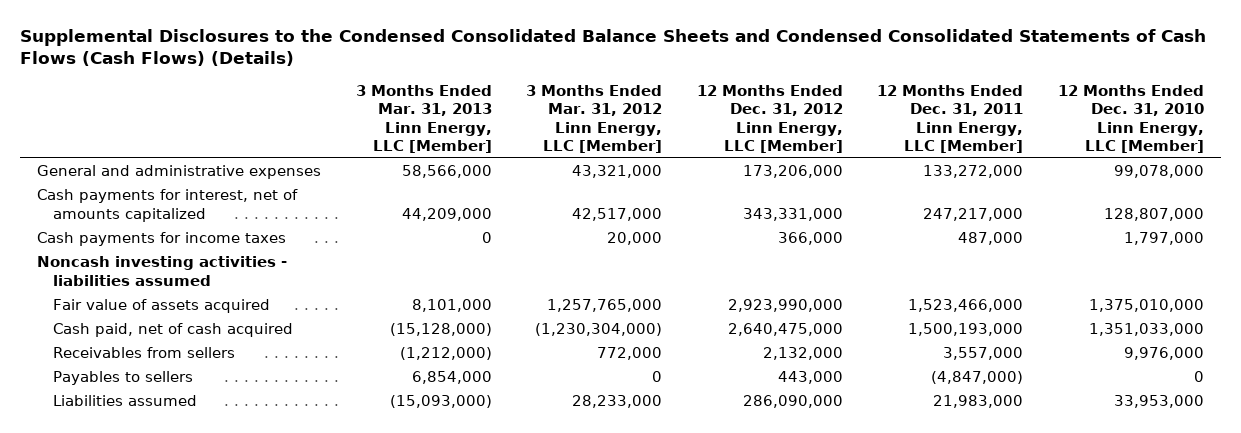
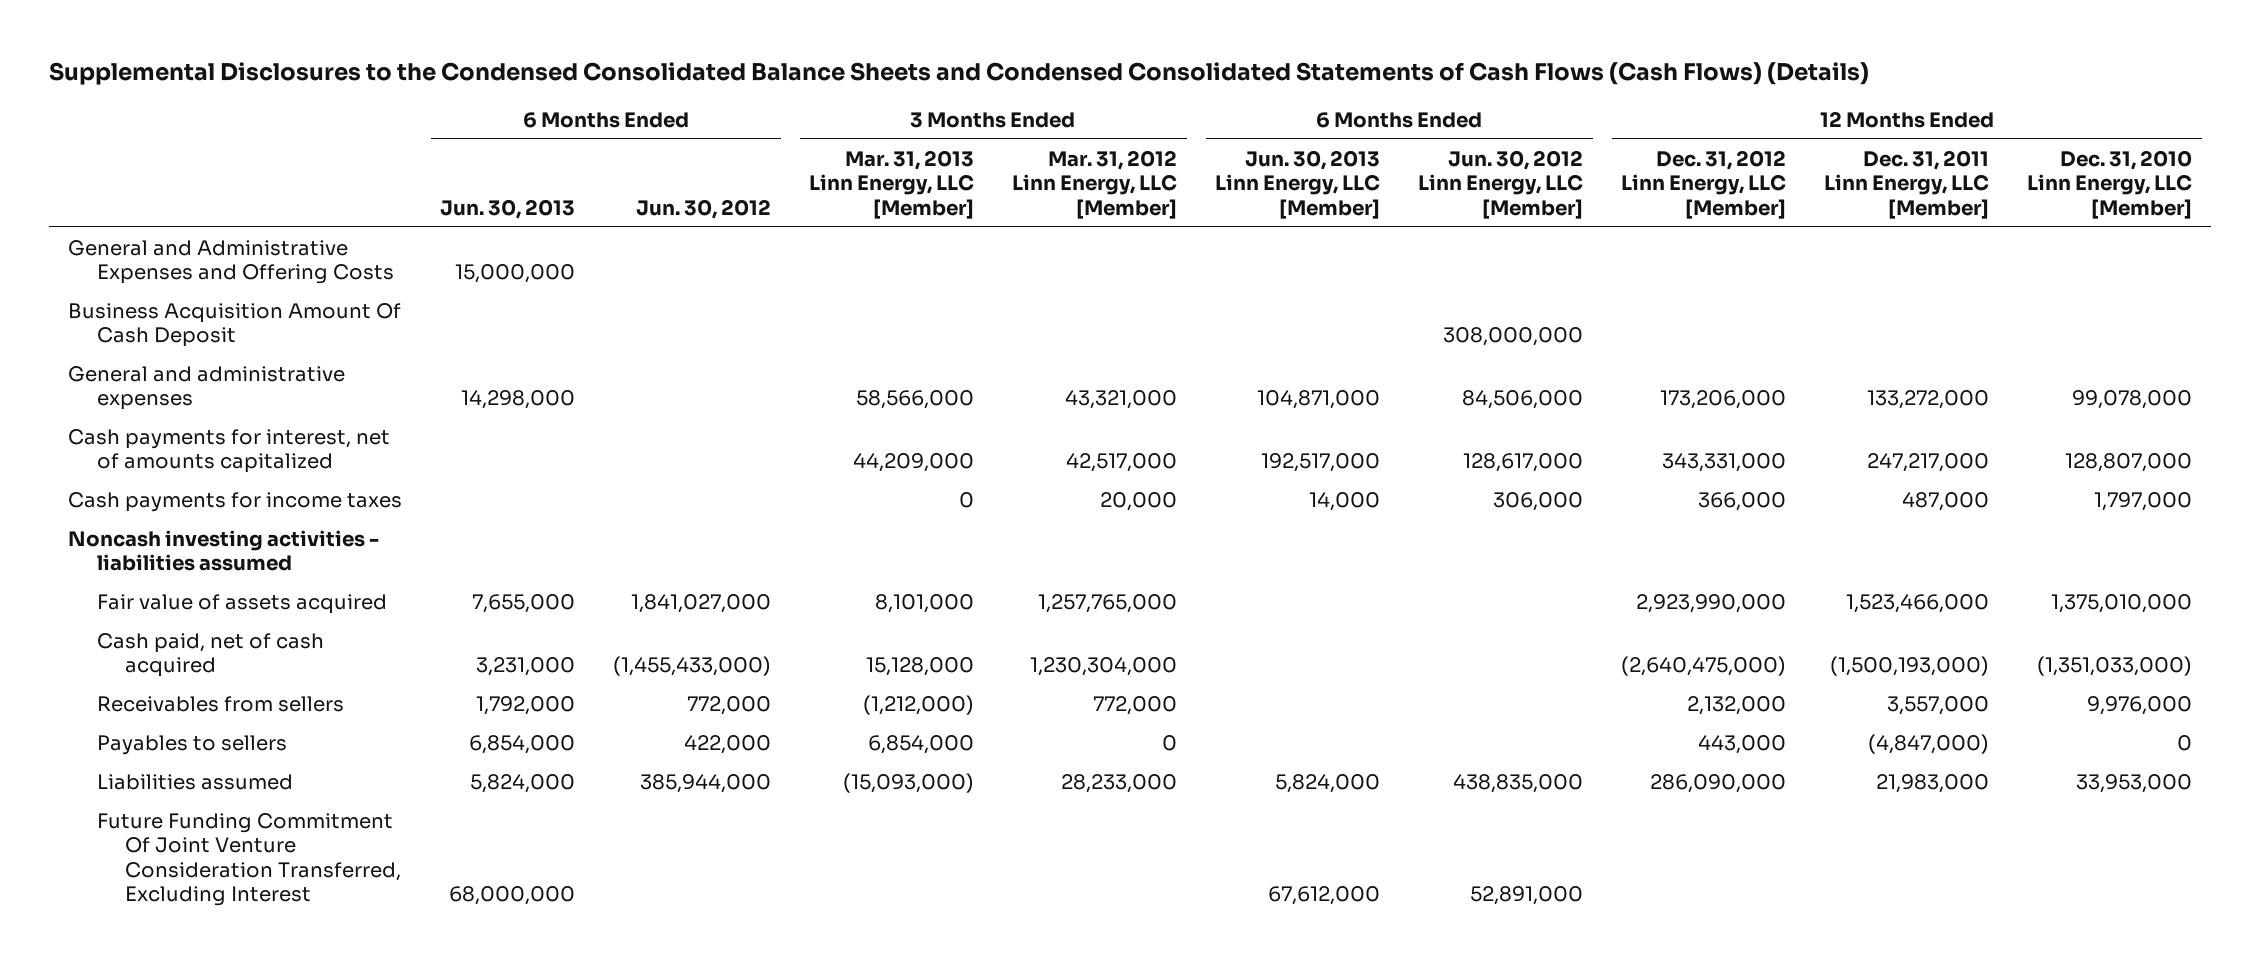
- | 3 Months Ended Mar. 31, 2013 Linn Energy, LLC [Member] | 3 Months Ended Mar. 31, 2012 Linn Energy, LLC [Member] | 12 Months Ended Dec. 31, 2012 Linn Energy, LLC [Member] | 12 Months Ended Dec. 31, 2011 Linn Energy, LLC [Member] | 12 Months Ended Dec. 31, 2010 Linn Energy, LLC [Member]
+ | 6 Months Ended Jun. 30, 2013 | 6 Months Ended Jun. 30, 2012 | 3 Months Ended Mar. 31, 2013 Linn Energy, LLC [Member] | 3 Months Ended Mar. 31, 2012 Linn Energy, LLC [Member] | 6 Months Ended Jun. 30, 2013 Linn Energy, LLC [Member] | 6 Months Ended Jun. 30, 2012 Linn Energy, LLC [Member] | 12 Months Ended Dec. 31, 2012 Linn Energy, LLC [Member] | 12 Months Ended Dec. 31, 2011 Linn Energy, LLC [Member] | 12 Months Ended Dec. 31, 2010 Linn Energy, LLC [Member]
+ General and Administrative Expenses and Offering Costs | 15,000,000 | | | | | | | |
+ Business Acquisition Amount Of Cash Deposit | | | | | | 308,000,000 | | |
- Cash paid, net of cash acquired | (15,128,000) | (1,230,304,000) | 2,640,475,000 | 1,500,193,000 | 1,351,033,000
+ Cash paid, net of cash acquired | 3,231,000 | (1,455,433,000) | 15,128,000 | 1,230,304,000 | | | (2,640,475,000) | (1,500,193,000) | (1,351,033,000)
+ Future Funding Commitment Of Joint Venture Consideration Transferred, Excluding Interest | 68,000,000 | | | | 67,612,000 | 52,891,000 | | |

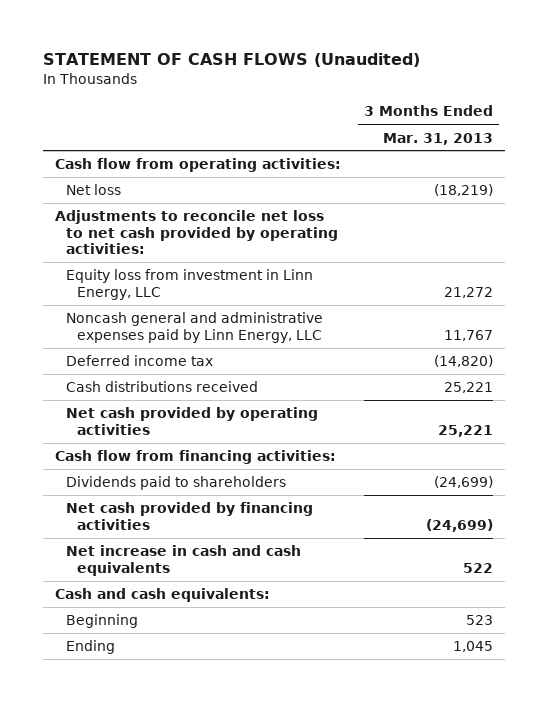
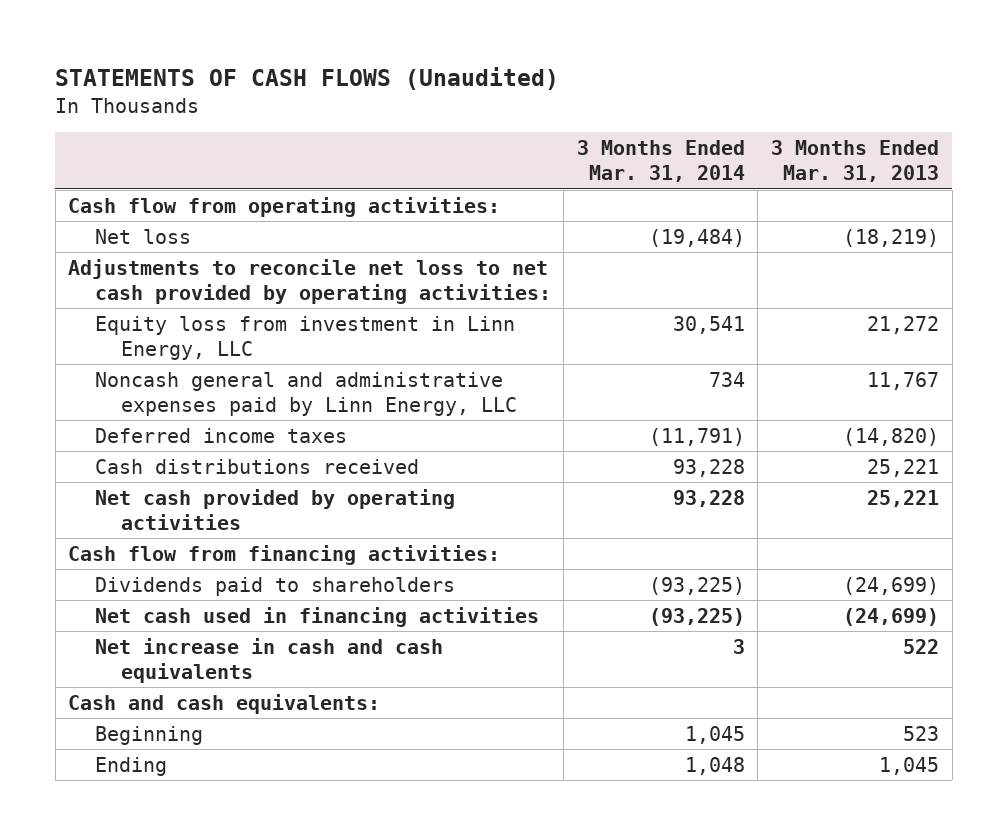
- STATEMENT OF CASH FLOWS (Unaudited)
+ STATEMENTS OF CASH FLOWS (Unaudited)
- | 3 Months Ended Mar. 31, 2013
+ | 3 Months Ended Mar. 31, 2014 | 3 Months Ended Mar. 31, 2013
- Deferred income tax | (14,820)
+ Deferred income taxes | (11,791) | (14,820)
- Net cash provided by financing activities | (24,699)
+ Net cash used in financing activities | (93,225) | (24,699)

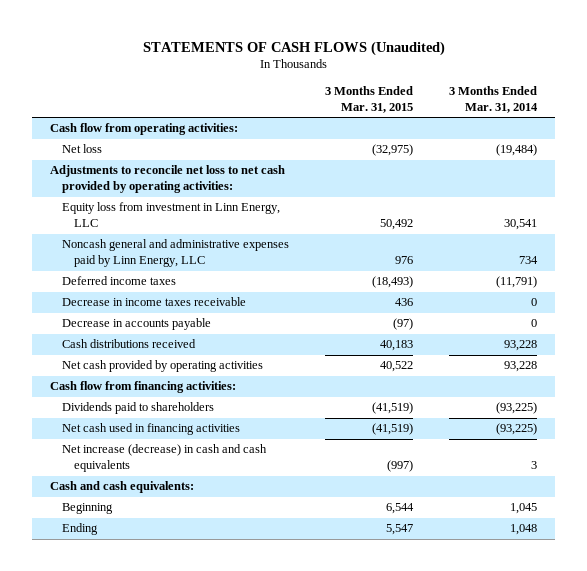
- | 3 Months Ended Mar. 31, 2014 | 3 Months Ended Mar. 31, 2013
+ | 3 Months Ended Mar. 31, 2015 | 3 Months Ended Mar. 31, 2014
+ Decrease in income taxes receivable | 436 | 0
+ Decrease in accounts payable | (97) | 0
- Net increase in cash and cash equivalents | 3 | 522
+ Net increase (decrease) in cash and cash equivalents | (997) | 3

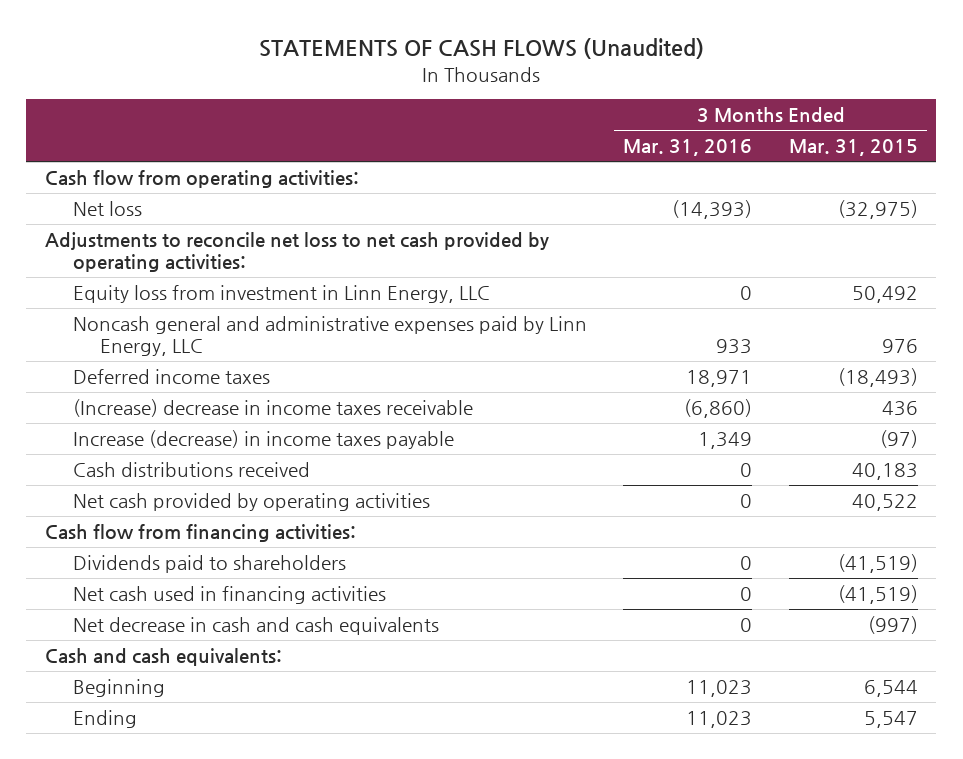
- | 3 Months Ended Mar. 31, 2015 | 3 Months Ended Mar. 31, 2014
+ | 3 Months Ended Mar. 31, 2016 | 3 Months Ended Mar. 31, 2015
- Decrease in income taxes receivable | 436 | 0
- Decrease in accounts payable | (97) | 0
+ (Increase) decrease in income taxes receivable | (6,860) | 436
+ Increase (decrease) in income taxes payable | 1,349 | (97)
- Net increase (decrease) in cash and cash equivalents | (997) | 3
+ Net decrease in cash and cash equivalents | 0 | (997)

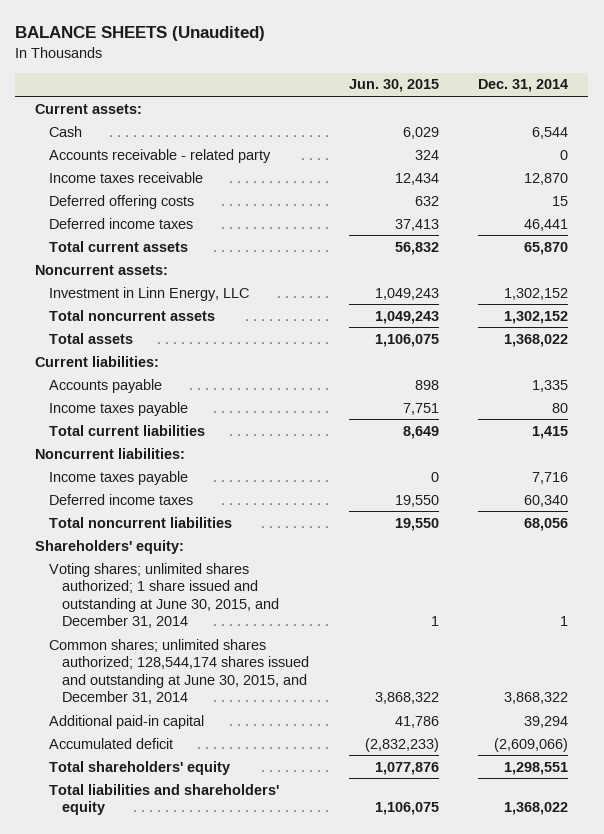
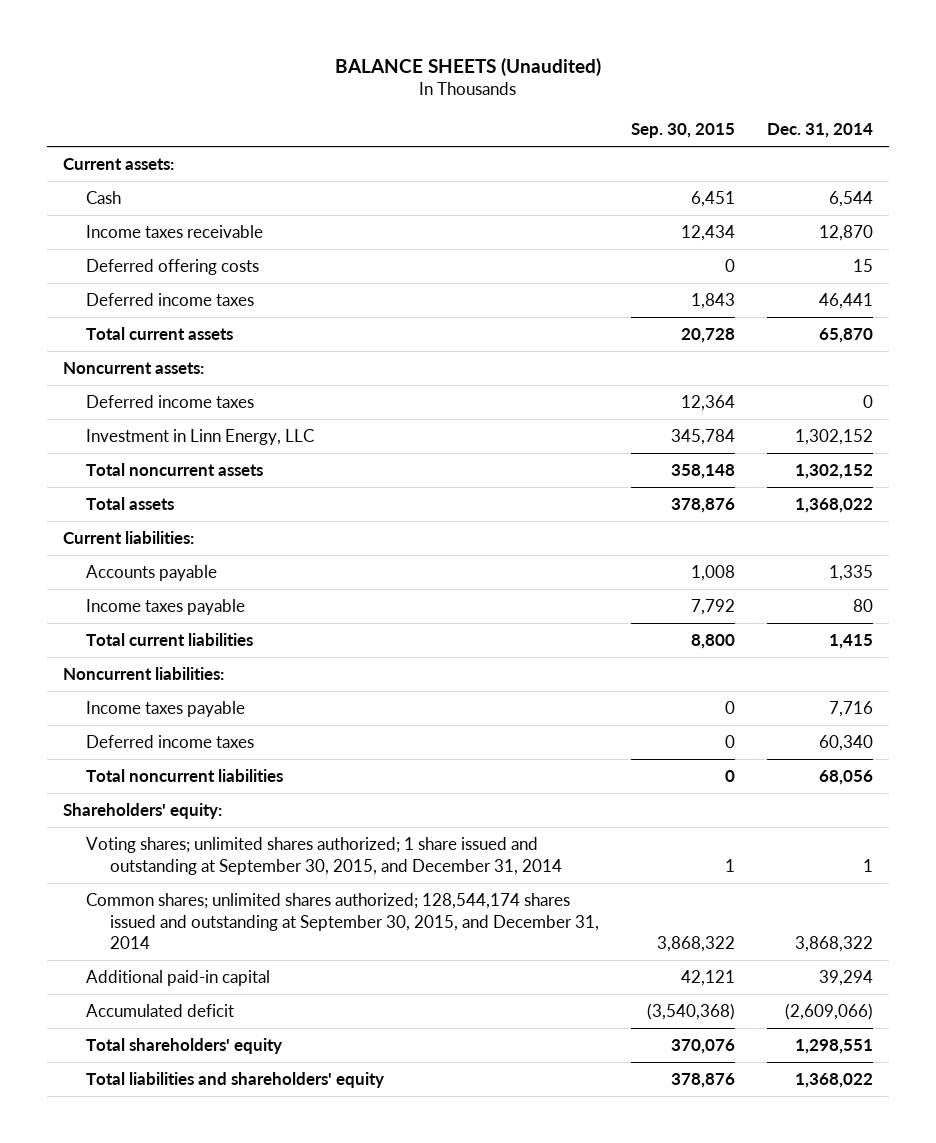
- | Jun. 30, 2015 | Dec. 31, 2014
+ | Sep. 30, 2015 | Dec. 31, 2014
- Accounts receivable - related party | 324 | 0
+ Deferred income taxes | 12,364 | 0
- Voting shares; unlimited shares authorized; 1 share issued and outstanding at June 30, 2015, and December 31, 2014 | 1 | 1
- Common shares; unlimited shares authorized; 128,544,174 shares issued and outstanding at June 30, 2015, and December 31, 2014 | 3,868,322 | 3,868,322
+ Voting shares; unlimited shares authorized; 1 share issued and outstanding at September 30, 2015, and December 31, 2014 | 1 | 1
+ Common shares; unlimited shares authorized; 128,544,174 shares issued and outstanding at September 30, 2015, and December 31, 2014 | 3,868,322 | 3,868,322

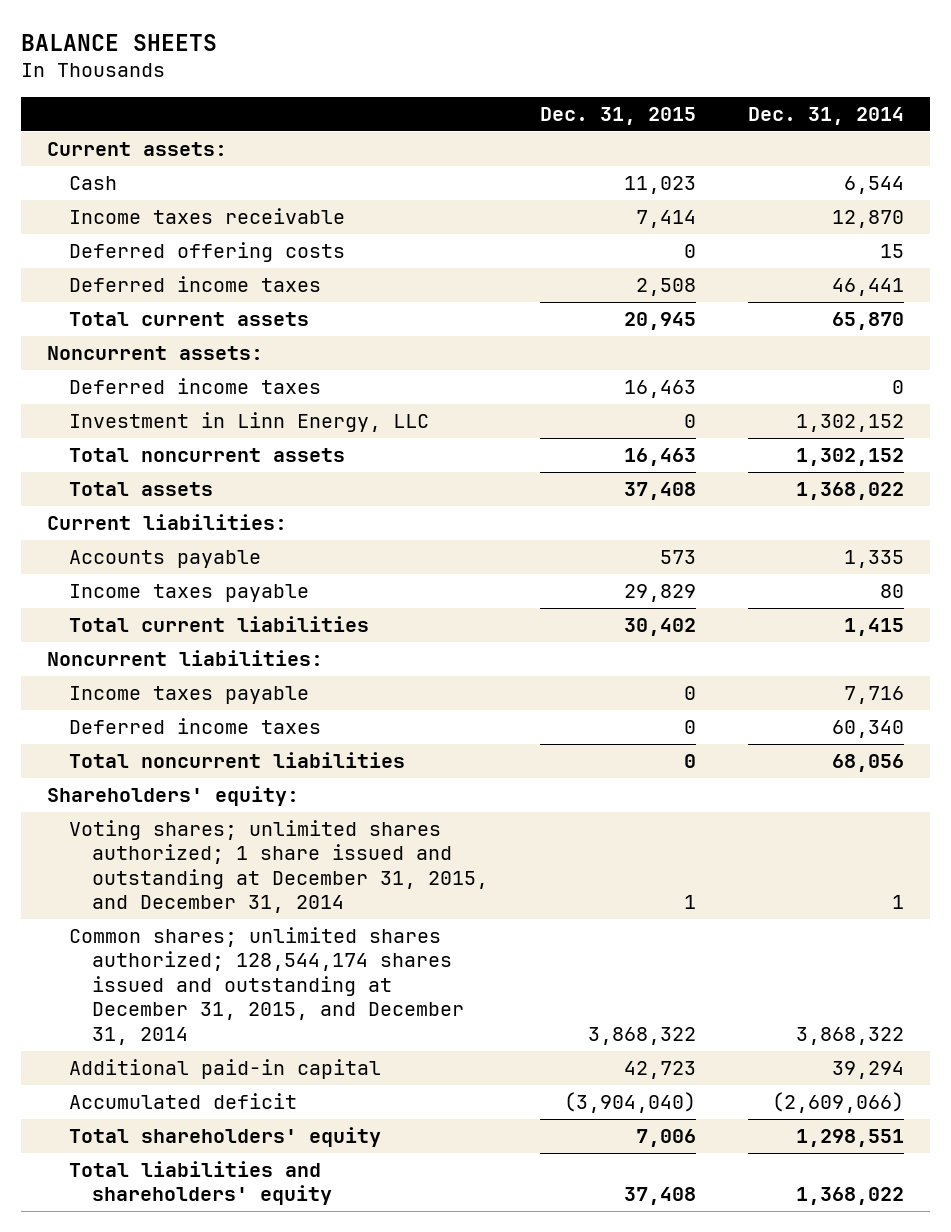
- BALANCE SHEETS (Unaudited)
+ BALANCE SHEETS
- | Sep. 30, 2015 | Dec. 31, 2014
+ | Dec. 31, 2015 | Dec. 31, 2014
- Voting shares; unlimited shares authorized; 1 share issued and outstanding at September 30, 2015, and December 31, 2014 | 1 | 1
- Common shares; unlimited shares authorized; 128,544,174 shares issued and outstanding at September 30, 2015, and December 31, 2014 | 3,868,322 | 3,868,322
+ Voting shares; unlimited shares authorized; 1 share issued and outstanding at December 31, 2015, and December 31, 2014 | 1 | 1
+ Common shares; unlimited shares authorized; 128,544,174 shares issued and outstanding at December 31, 2015, and December 31, 2014 | 3,868,322 | 3,868,322

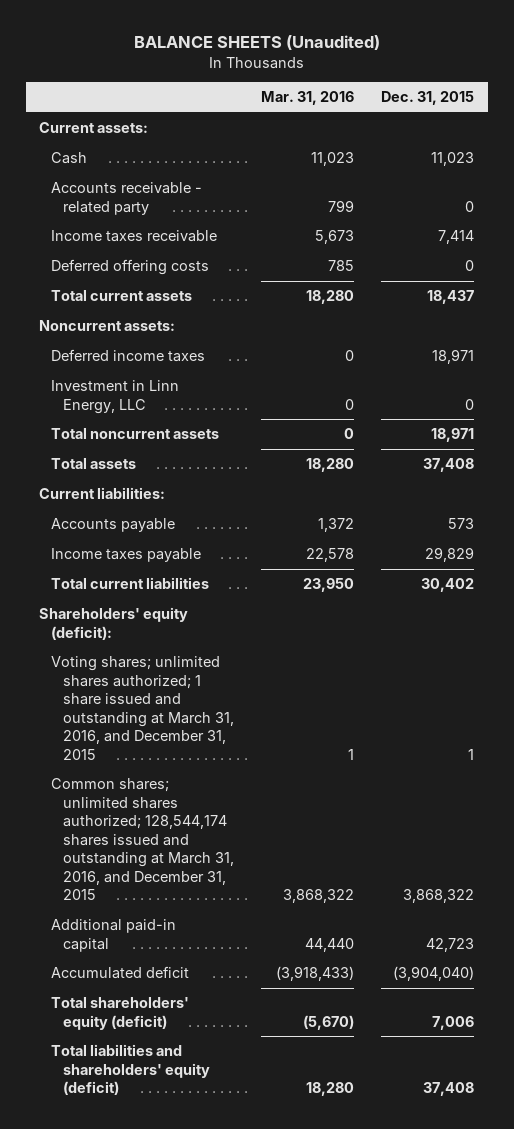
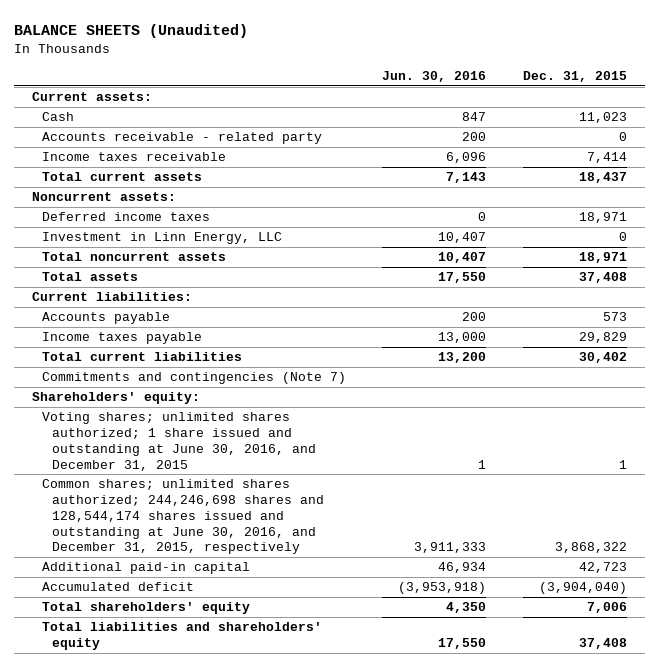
- | Mar. 31, 2016 | Dec. 31, 2015
+ | Jun. 30, 2016 | Dec. 31, 2015
- Deferred offering costs | 785 | 0
- Shareholders' equity (deficit):
- Voting shares; unlimited shares authorized; 1 share issued and outstanding at March 31, 2016, and December 31, 2015 | 1 | 1
- Common shares; unlimited shares authorized; 128,544,174 shares issued and outstanding at March 31, 2016, and December 31, 2015 | 3,868,322 | 3,868,322
+ Commitments and contingencies (Note 7)
+ Shareholders' equity:
+ Voting shares; unlimited shares authorized; 1 share issued and outstanding at June 30, 2016, and December 31, 2015 | 1 | 1
+ Common shares; unlimited shares authorized; 244,246,698 shares and 128,544,174 shares issued and outstanding at June 30, 2016, and December 31, 2015, respectively | 3,911,333 | 3,868,322
- Total shareholders' equity (deficit) | (5,670) | 7,006
- Total liabilities and shareholders' equity (deficit) | 18,280 | 37,408
+ Total shareholders' equity | 4,350 | 7,006
+ Total liabilities and shareholders' equity | 17,550 | 37,408

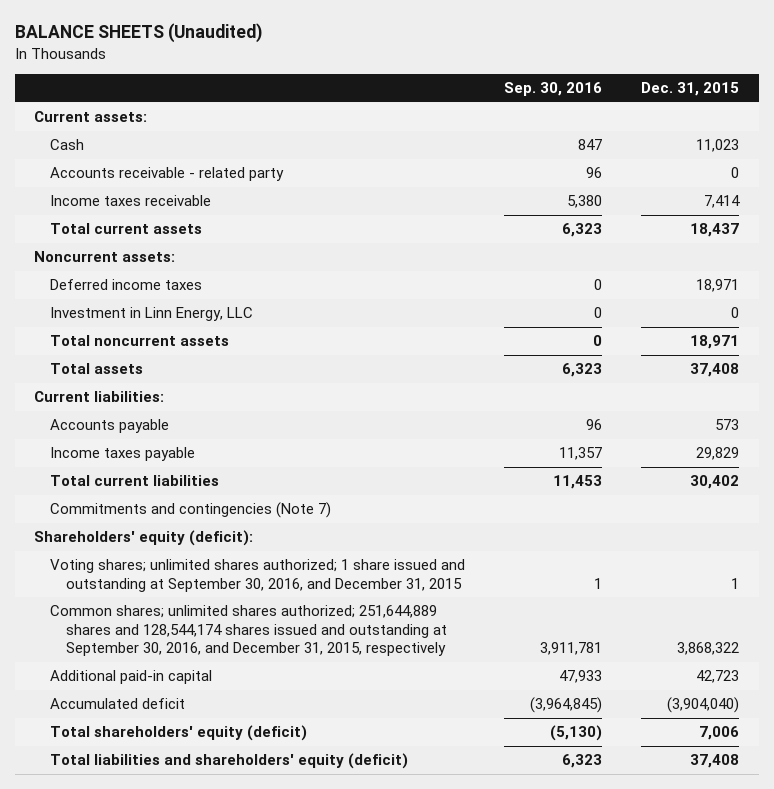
- | Jun. 30, 2016 | Dec. 31, 2015
+ | Sep. 30, 2016 | Dec. 31, 2015
- Shareholders' equity:
- Voting shares; unlimited shares authorized; 1 share issued and outstanding at June 30, 2016, and December 31, 2015 | 1 | 1
- Common shares; unlimited shares authorized; 244,246,698 shares and 128,544,174 shares issued and outstanding at June 30, 2016, and December 31, 2015, respectively | 3,911,333 | 3,868,322
+ Shareholders' equity (deficit):
+ Voting shares; unlimited shares authorized; 1 share issued and outstanding at September 30, 2016, and December 31, 2015 | 1 | 1
+ Common shares; unlimited shares authorized; 251,644,889 shares and 128,544,174 shares issued and outstanding at September 30, 2016, and December 31, 2015, respectively | 3,911,781 | 3,868,322
- Total shareholders' equity | 4,350 | 7,006
- Total liabilities and shareholders' equity | 17,550 | 37,408
+ Total shareholders' equity (deficit) | (5,130) | 7,006
+ Total liabilities and shareholders' equity (deficit) | 6,323 | 37,408

